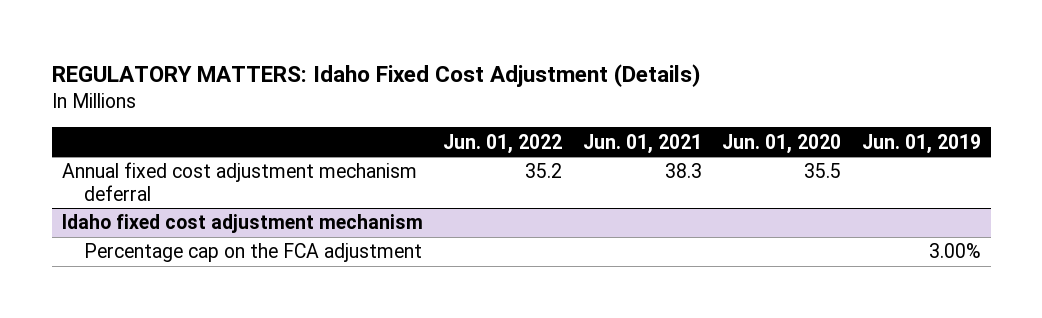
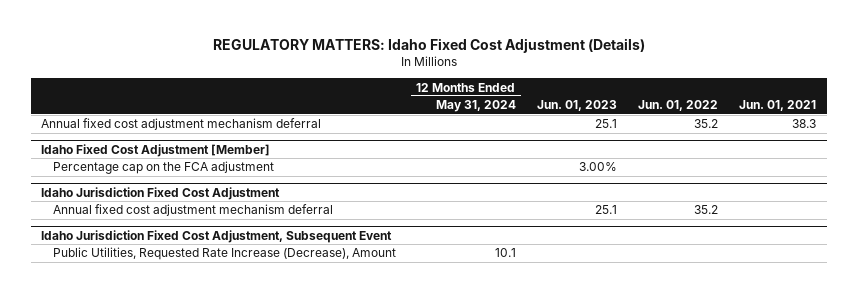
- | Jun. 01, 2022 | Jun. 01, 2021 | Jun. 01, 2020 | Jun. 01, 2019
+ | 12 Months Ended May 31, 2024 | Jun. 01, 2023 | Jun. 01, 2022 | Jun. 01, 2021
- Idaho fixed cost adjustment mechanism
+ Idaho Fixed Cost Adjustment [Member]
+ Idaho Jurisdiction Fixed Cost Adjustment
+ Annual fixed cost adjustment mechanism deferral | | 25.1 | 35.2 |
+ Idaho Jurisdiction Fixed Cost Adjustment, Subsequent Event
+ Public Utilities, Requested Rate Increase (Decrease), Amount | 10.1 | | |

